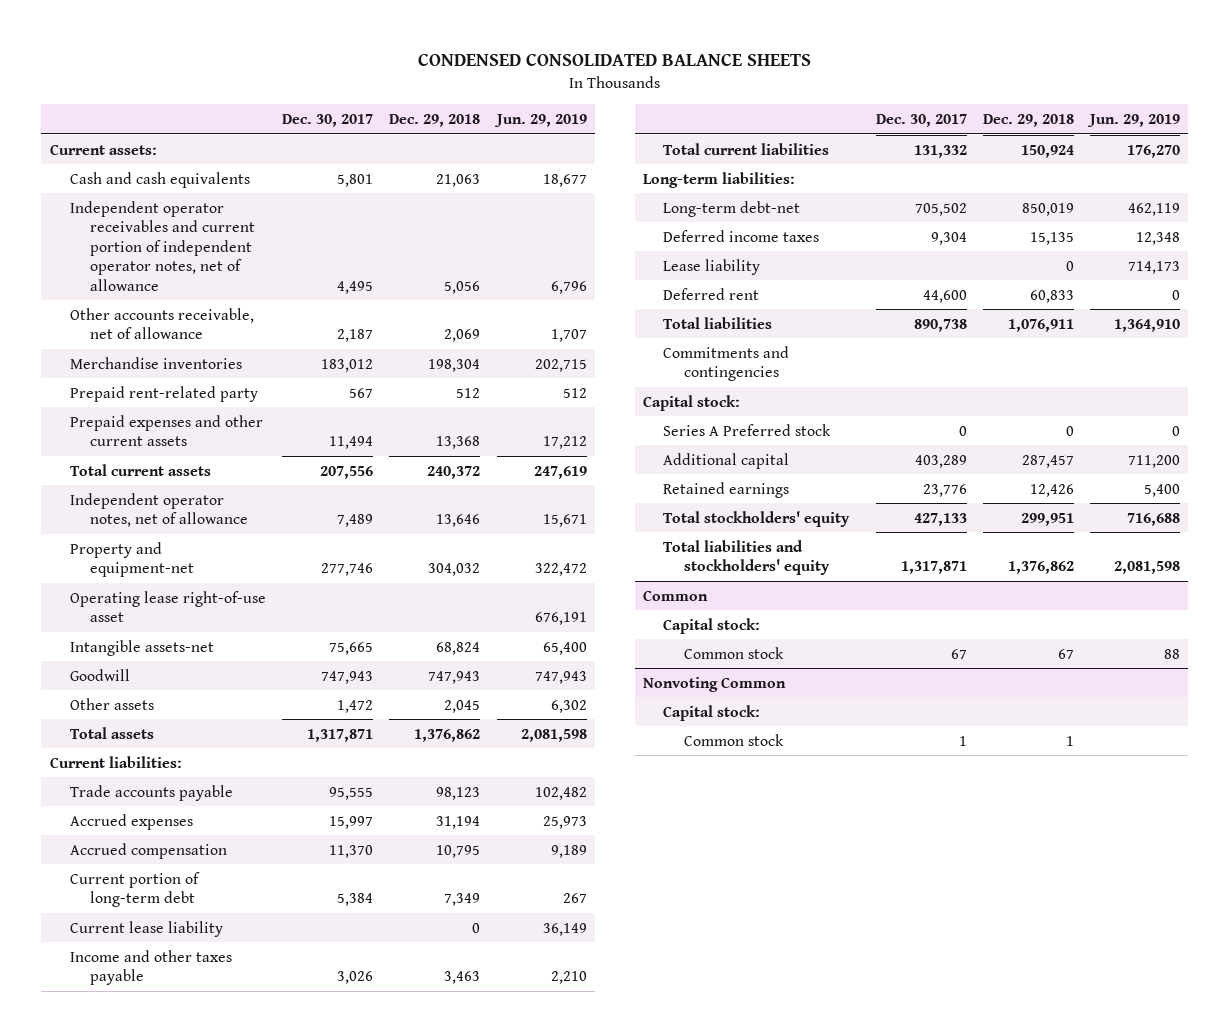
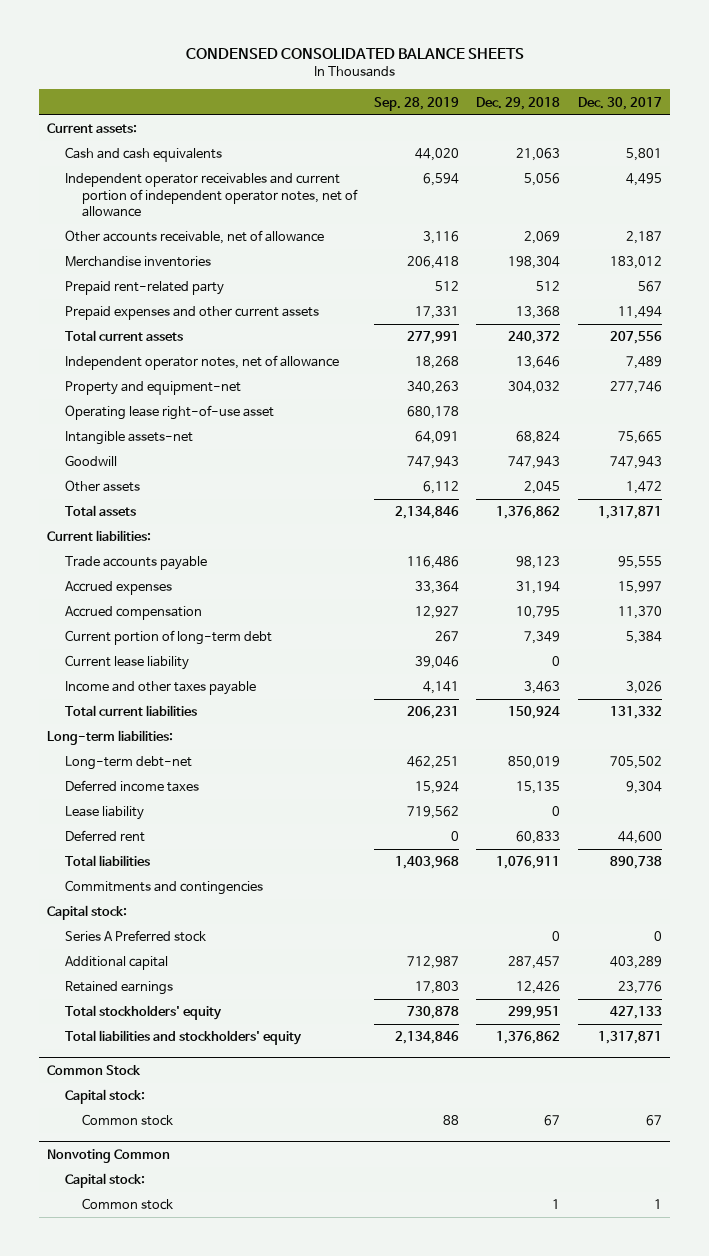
- | Dec. 30, 2017 | Dec. 29, 2018 | Jun. 29, 2019
+ | Sep. 28, 2019 | Dec. 29, 2018 | Dec. 30, 2017
- Common
+ Common Stock

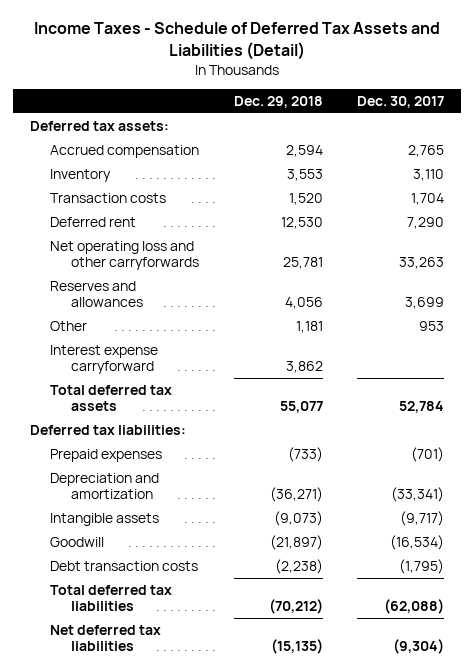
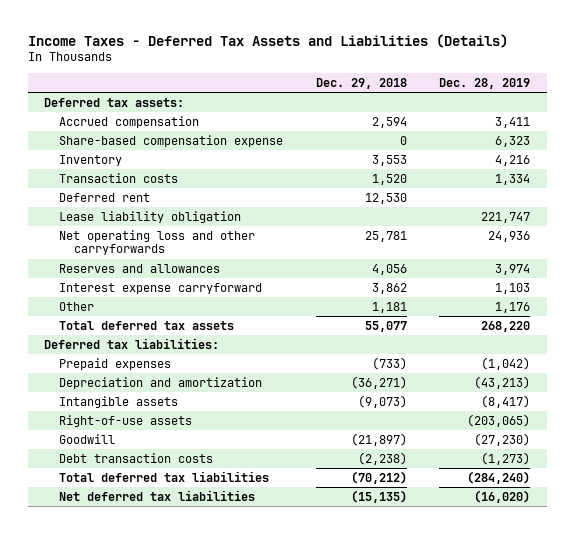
- Income Taxes - Schedule of Deferred Tax Assets and Liabilities (Detail)
+ Income Taxes - Deferred Tax Assets and Liabilities (Details)
- | Dec. 29, 2018 | Dec. 30, 2017
+ | Dec. 29, 2018 | Dec. 28, 2019
+ Share-based compensation expense | 0 | 6,323
+ Lease liability obligation | | 221,747
moved down: Other | 1,181 | 1,176
+ Right-of-use assets | | (203,065)

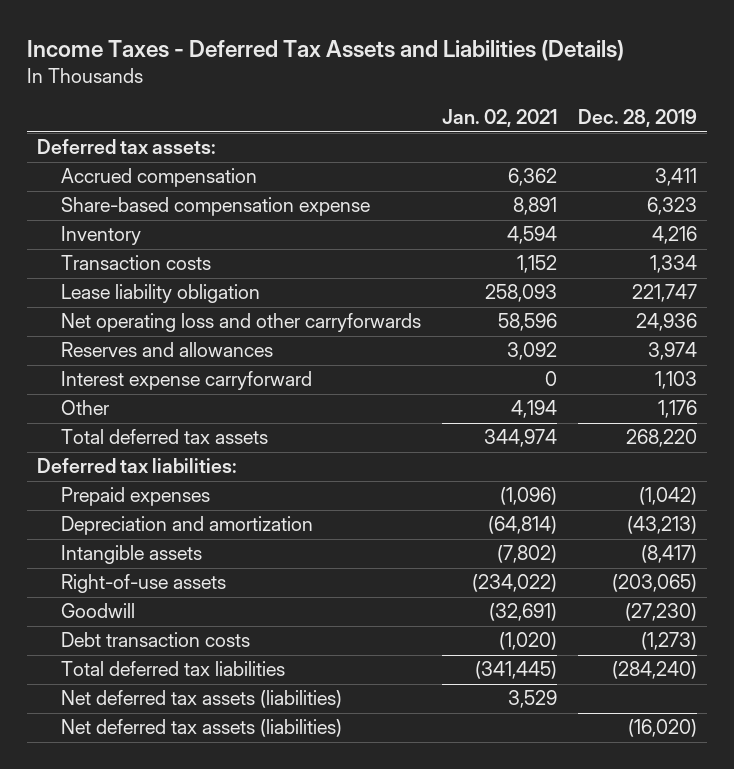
- | Dec. 29, 2018 | Dec. 28, 2019
+ | Jan. 02, 2021 | Dec. 28, 2019
- Deferred rent | 12,530 |
- Net deferred tax liabilities | (15,135) | (16,020)
+ Net deferred tax assets (liabilities) | 3,529 |
+ Net deferred tax assets (liabilities) | | (16,020)

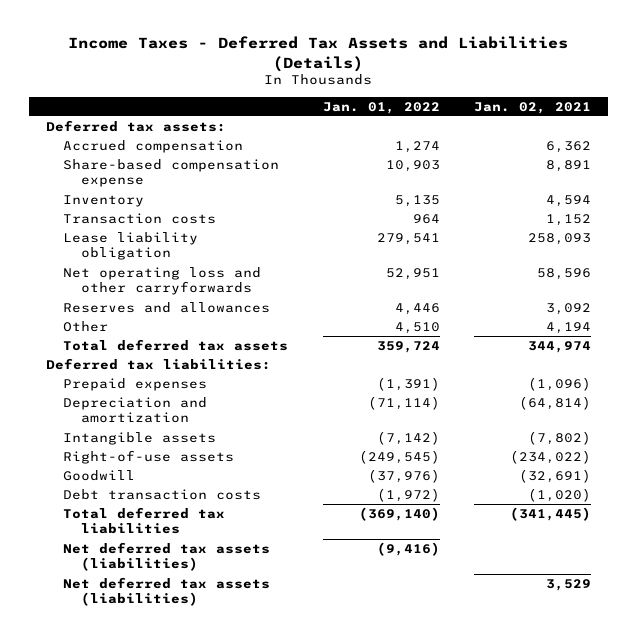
- | Jan. 02, 2021 | Dec. 28, 2019
+ | Jan. 01, 2022 | Jan. 02, 2021
- Interest expense carryforward | 0 | 1,103
moved down: Net deferred tax assets (liabilities) | | 3,529

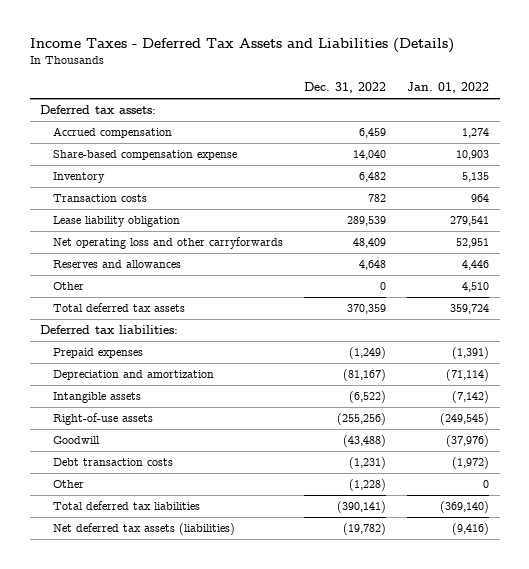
- | Jan. 01, 2022 | Jan. 02, 2021
+ | Dec. 31, 2022 | Jan. 01, 2022
+ Other | (1,228) | 0
- Net deferred tax assets (liabilities) | | 3,529

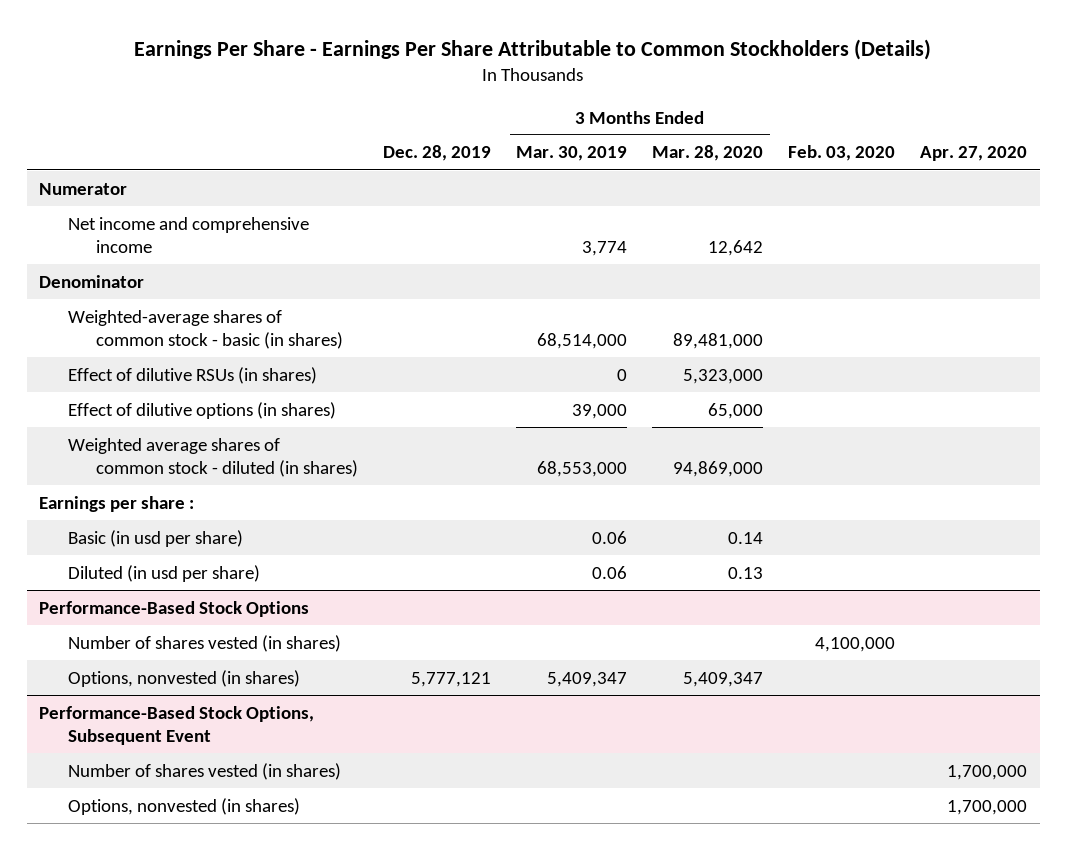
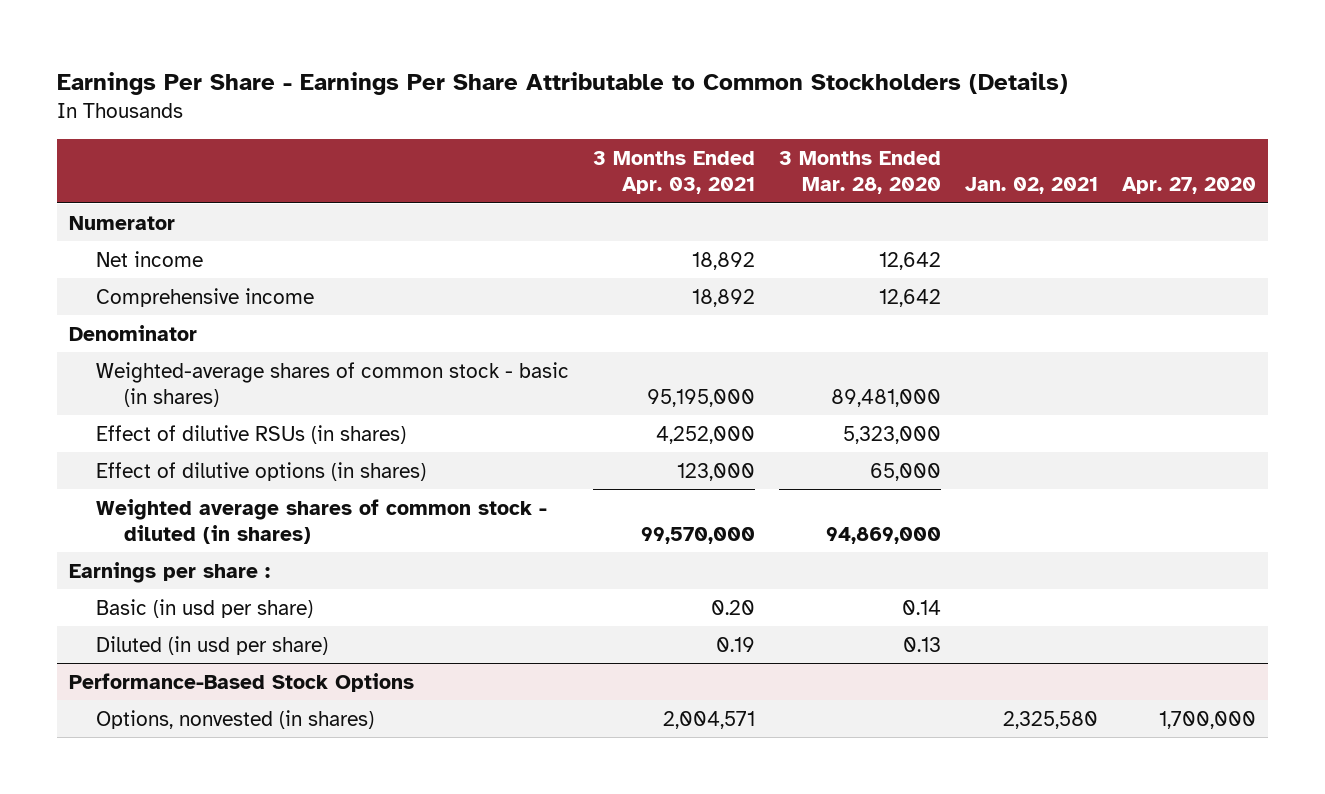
- | Dec. 28, 2019 | 3 Months Ended Mar. 30, 2019 | 3 Months Ended Mar. 28, 2020 | Feb. 03, 2020 | Apr. 27, 2020
+ | 3 Months Ended Apr. 03, 2021 | 3 Months Ended Mar. 28, 2020 | Jan. 02, 2021 | Apr. 27, 2020
- Net income and comprehensive income | | 3,774 | 12,642 | |
+ Net income | 18,892 | 12,642 | |
+ Comprehensive income | 18,892 | 12,642 | |
@ Performance-Based Stock Options
- Number of shares vested (in shares) | | | | 4,100,000 |
- Options, nonvested (in shares) | 5,777,121 | 5,409,347 | 5,409,347 | |
- Performance-Based Stock Options, Subsequent Event
- Number of shares vested (in shares) | | | | | 1,700,000

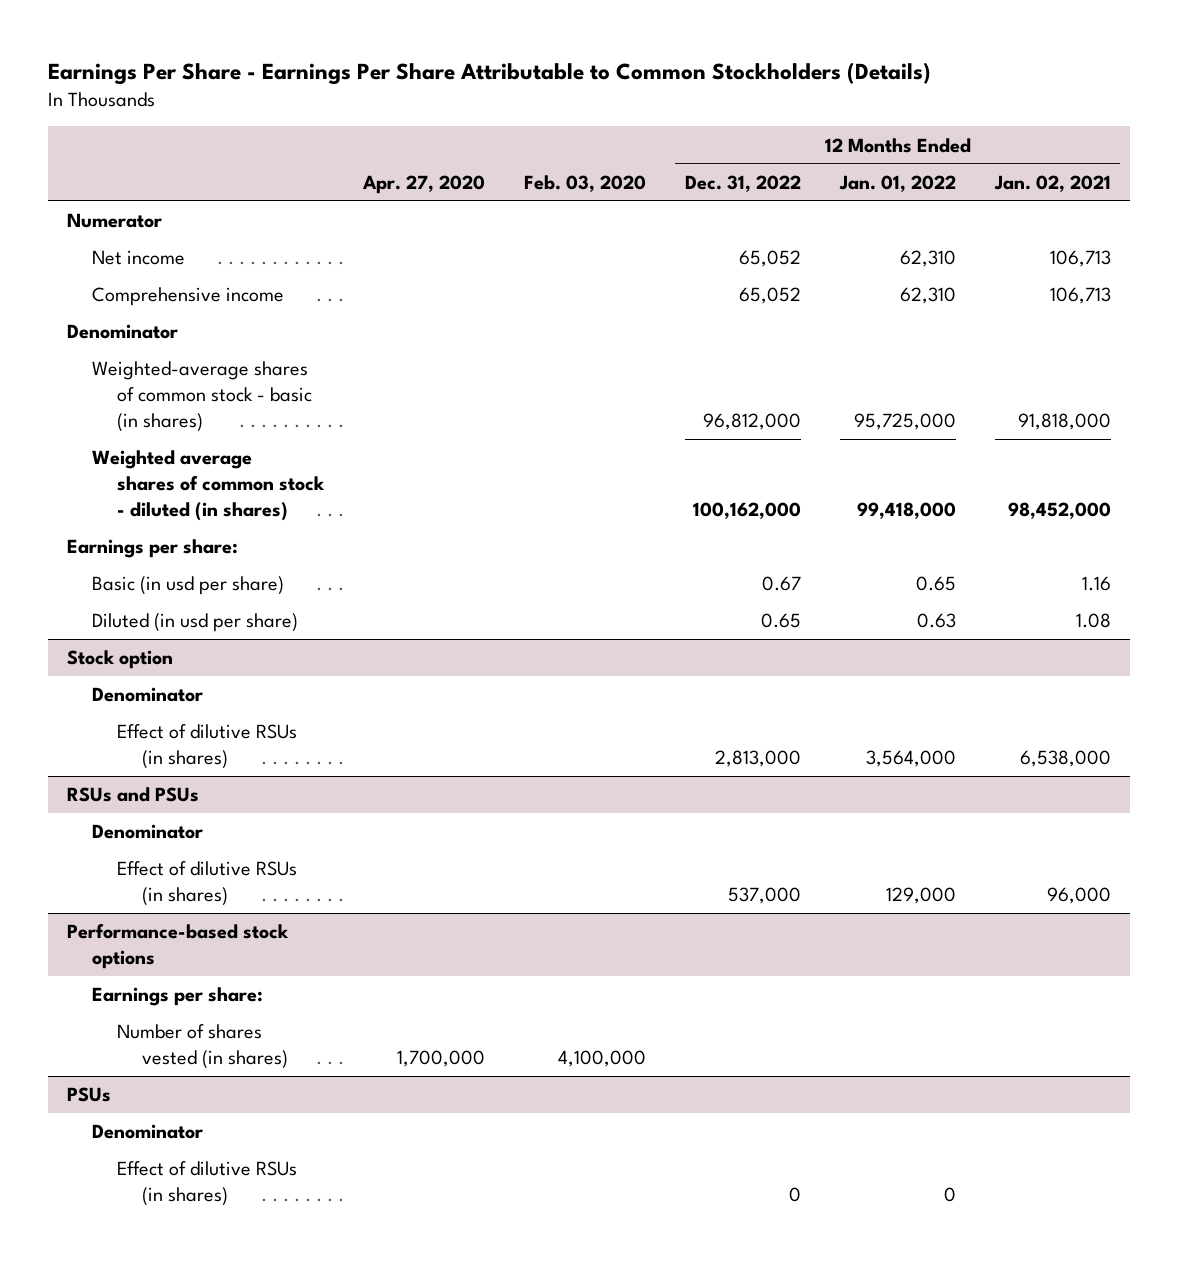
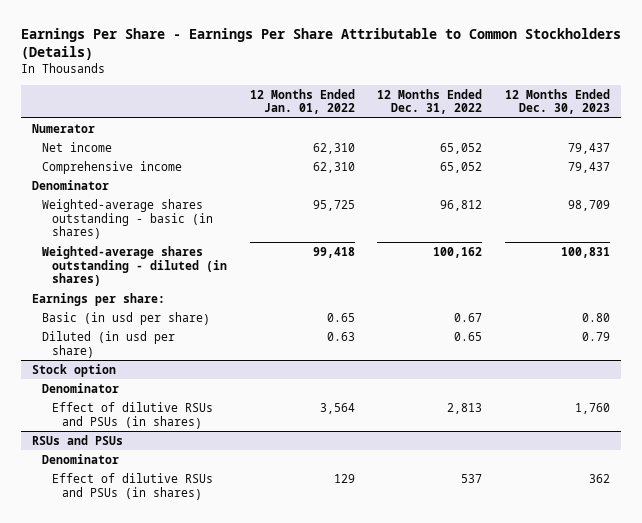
- | Apr. 27, 2020 | Feb. 03, 2020 | 12 Months Ended Dec. 31, 2022 | 12 Months Ended Jan. 01, 2022 | 12 Months Ended Jan. 02, 2021
+ | 12 Months Ended Jan. 01, 2022 | 12 Months Ended Dec. 31, 2022 | 12 Months Ended Dec. 30, 2023
- Weighted-average shares of common stock - basic (in shares) | | | 96,812,000 | 95,725,000 | 91,818,000
- Weighted average shares of common stock - diluted (in shares) | | | 100,162,000 | 99,418,000 | 98,452,000
+ Weighted-average shares outstanding - basic (in shares) | 95,725 | 96,812 | 98,709
+ Weighted-average shares outstanding - diluted (in shares) | 99,418 | 100,162 | 100,831
@ Stock option
- Effect of dilutive RSUs (in shares) | | | 2,813,000 | 3,564,000 | 6,538,000
+ Effect of dilutive RSUs and PSUs (in shares) | 3,564 | 2,813 | 1,760
@ RSUs and PSUs
- Effect of dilutive RSUs (in shares) | | | 537,000 | 129,000 | 96,000
- Performance-based stock options
- Earnings per share:
- Number of shares vested (in shares) | 1,700,000 | 4,100,000 | | |
- PSUs
- Denominator
- Effect of dilutive RSUs (in shares) | | | 0 | 0 |
@ RSUs and PSUs
+ Effect of dilutive RSUs and PSUs (in shares) | 129 | 537 | 362

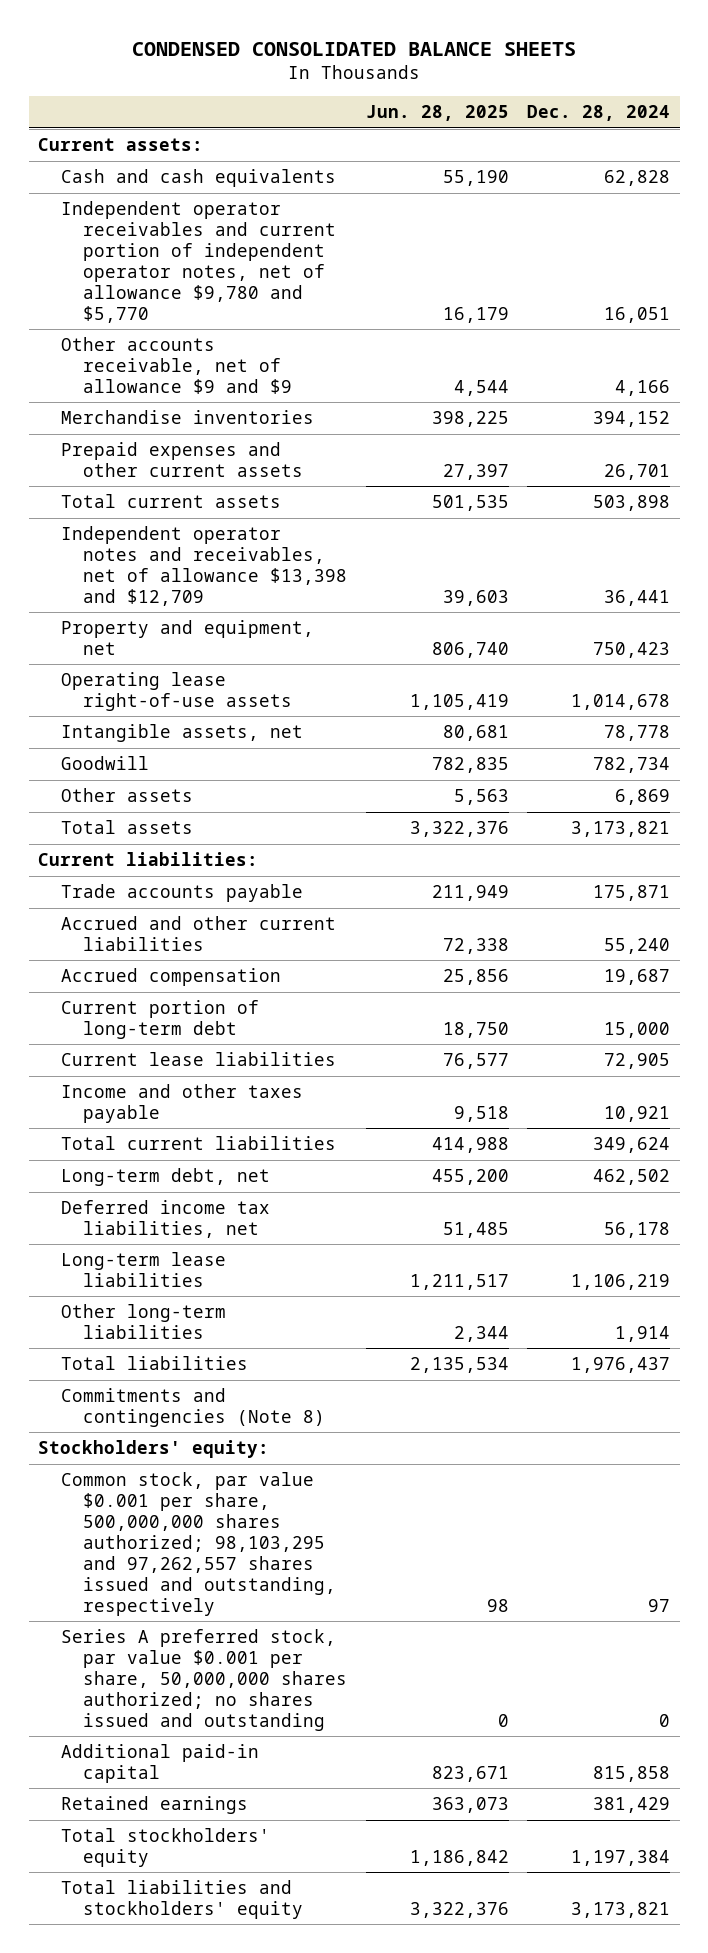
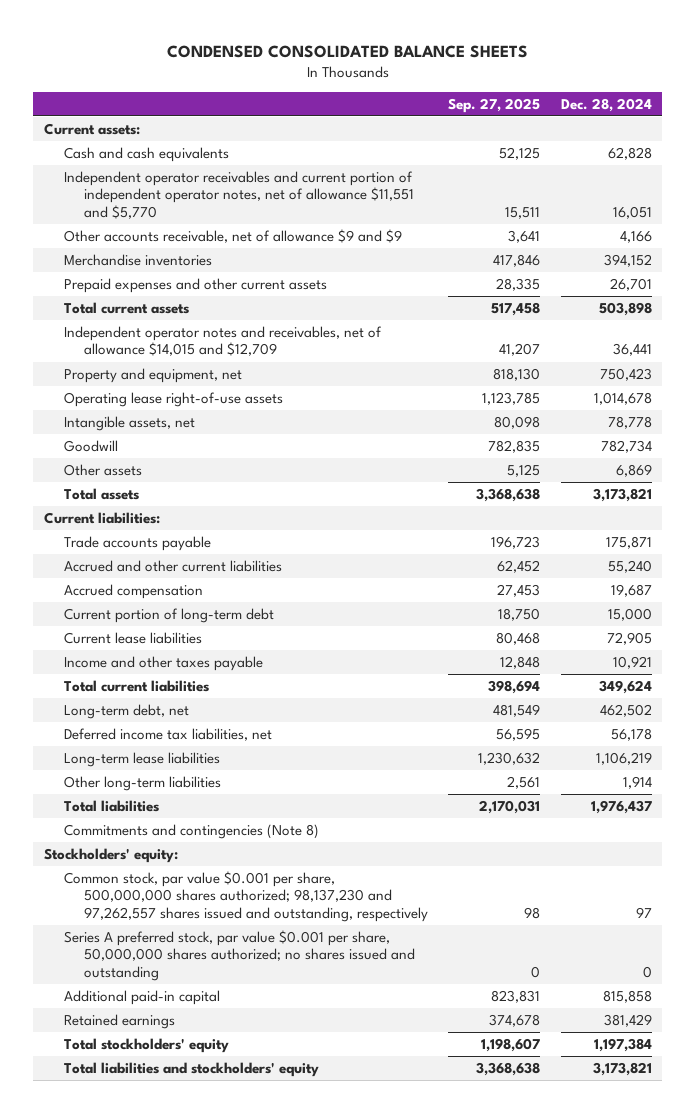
- | Jun. 28, 2025 | Dec. 28, 2024
+ | Sep. 27, 2025 | Dec. 28, 2024
- Independent operator receivables and current portion of independent operator notes, net of allowance $9,780 and $5,770 | 16,179 | 16,051
+ Independent operator receivables and current portion of independent operator notes, net of allowance $11,551 and $5,770 | 15,511 | 16,051
- Independent operator notes and receivables, net of allowance $13,398 and $12,709 | 39,603 | 36,441
+ Independent operator notes and receivables, net of allowance $14,015 and $12,709 | 41,207 | 36,441
- Common stock, par value $0.001 per share, 500,000,000 shares authorized; 98,103,295 and 97,262,557 shares issued and outstanding, respectively | 98 | 97
+ Common stock, par value $0.001 per share, 500,000,000 shares authorized; 98,137,230 and 97,262,557 shares issued and outstanding, respectively | 98 | 97

